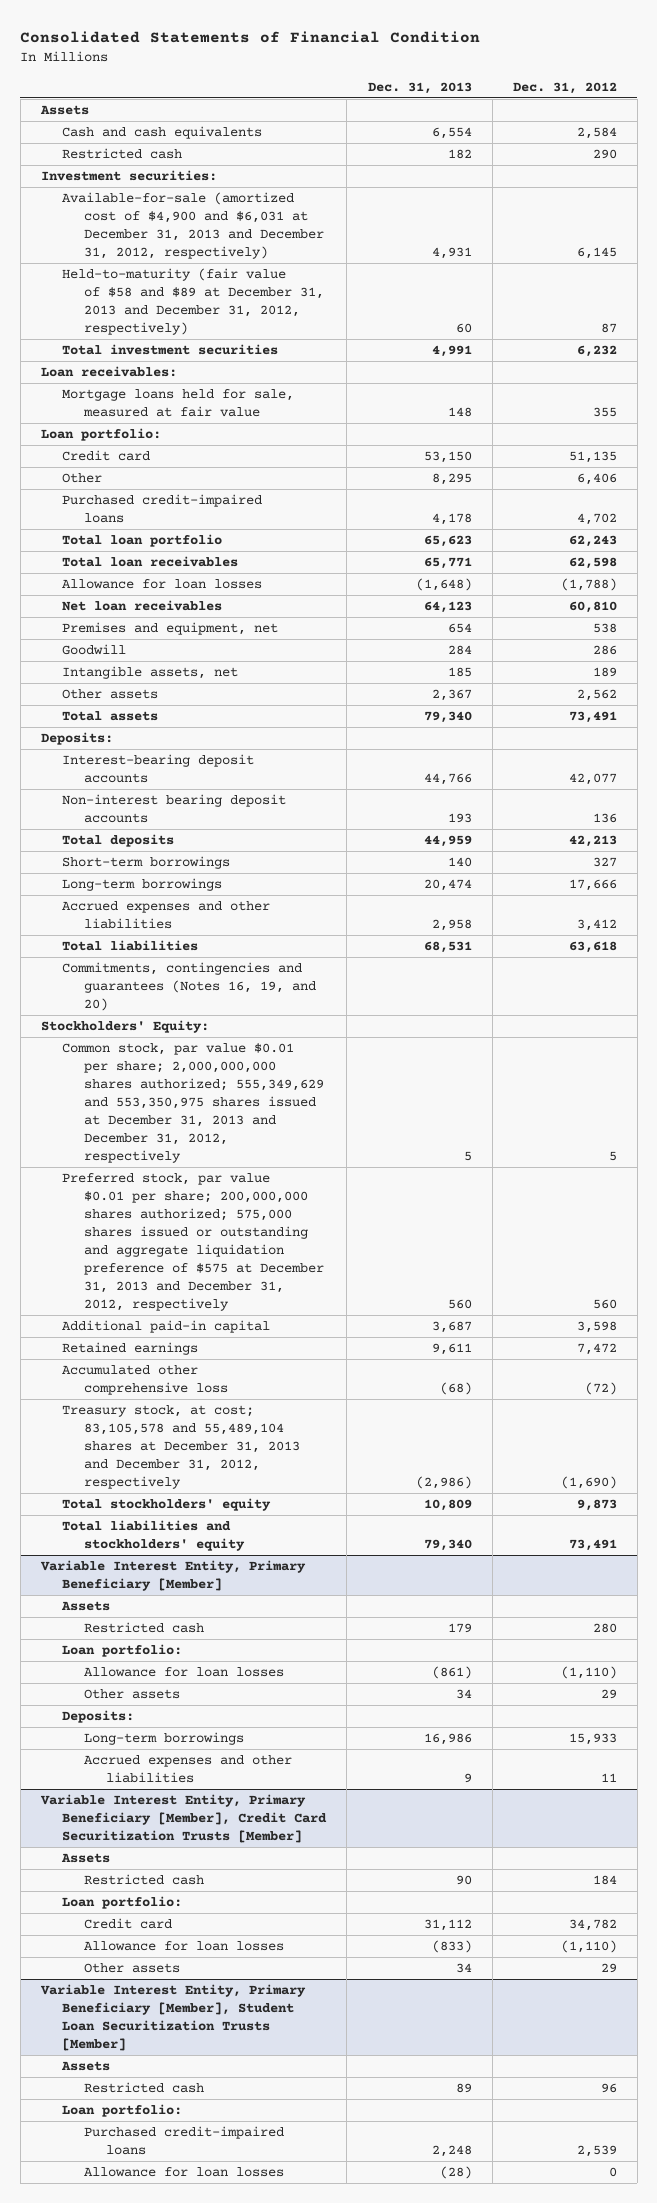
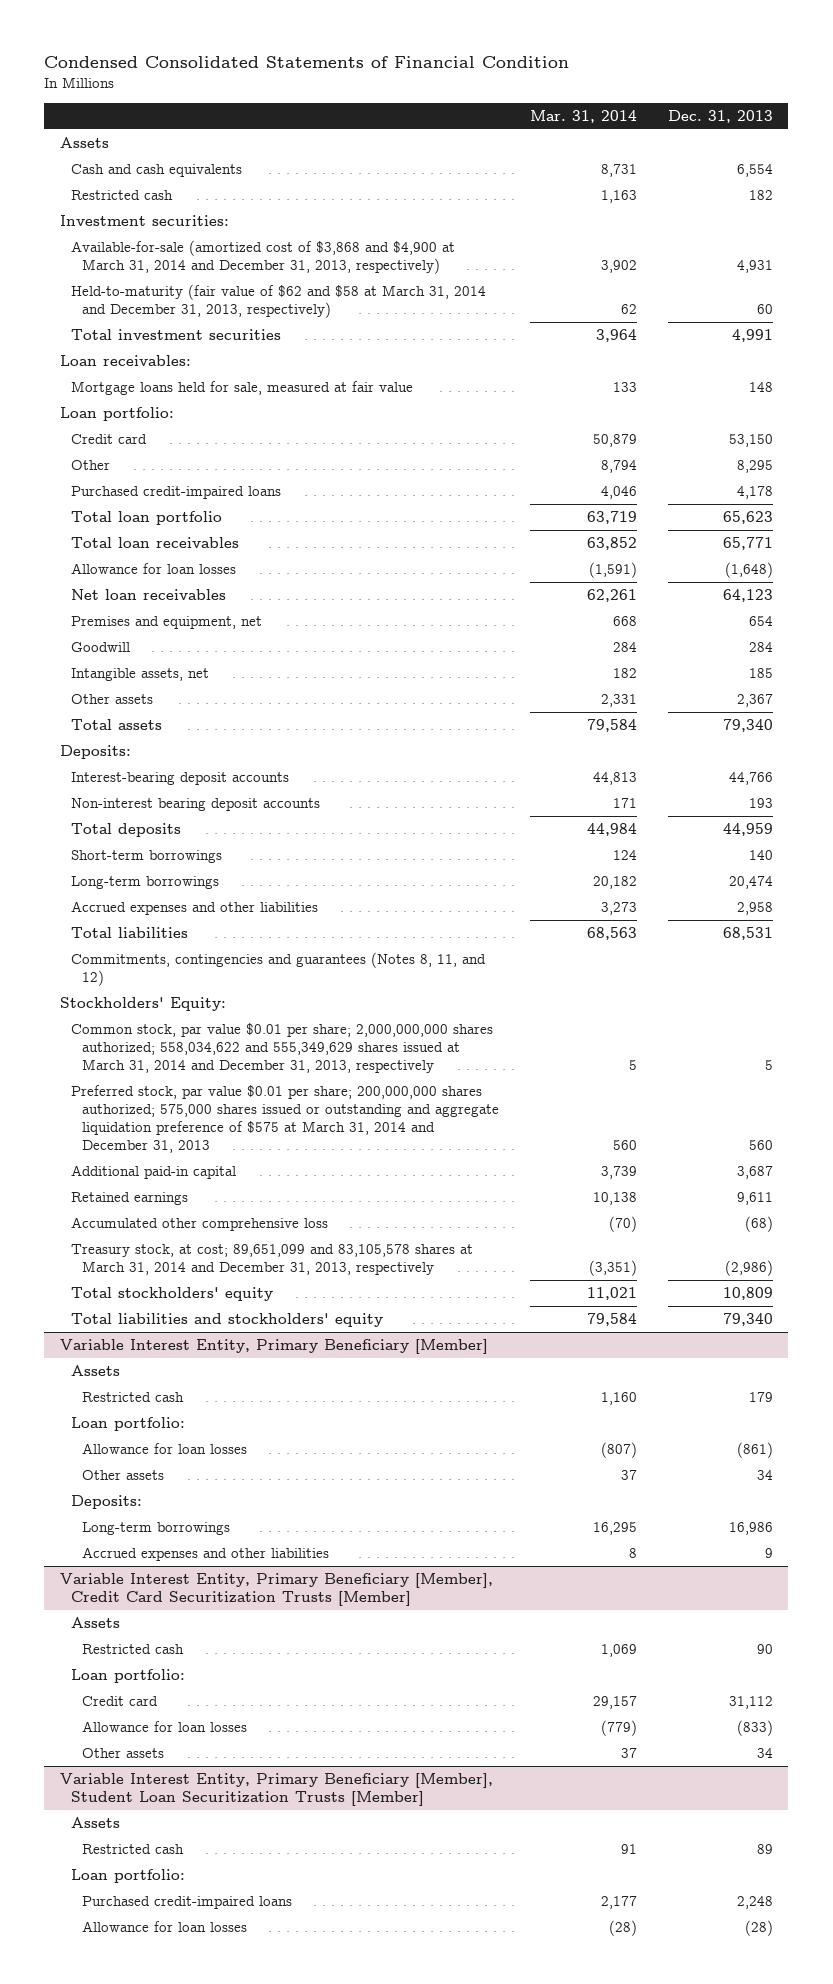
- Consolidated Statements of Financial Condition
+ Condensed Consolidated Statements of Financial Condition
- | Dec. 31, 2013 | Dec. 31, 2012
+ | Mar. 31, 2014 | Dec. 31, 2013
- Available-for-sale (amortized cost of $4,900 and $6,031 at December 31, 2013 and December 31, 2012, respectively) | 4,931 | 6,145
- Held-to-maturity (fair value of $58 and $89 at December 31, 2013 and December 31, 2012, respectively) | 60 | 87
+ Available-for-sale (amortized cost of $3,868 and $4,900 at March 31, 2014 and December 31, 2013, respectively) | 3,902 | 4,931
+ Held-to-maturity (fair value of $62 and $58 at March 31, 2014 and December 31, 2013, respectively) | 62 | 60
- Commitments, contingencies and guarantees (Notes 16, 19, and 20)
+ Commitments, contingencies and guarantees (Notes 8, 11, and 12)
- Common stock, par value $0.01 per share; 2,000,000,000 shares authorized; 555,349,629 and 553,350,975 shares issued at December 31, 2013 and December 31, 2012, respectively | 5 | 5
- Preferred stock, par value $0.01 per share; 200,000,000 shares authorized; 575,000 shares issued or outstanding and aggregate liquidation preference of $575 at December 31, 2013 and December 31, 2012, respectively | 560 | 560
+ Common stock, par value $0.01 per share; 2,000,000,000 shares authorized; 558,034,622 and 555,349,629 shares issued at March 31, 2014 and December 31, 2013, respectively | 5 | 5
+ Preferred stock, par value $0.01 per share; 200,000,000 shares authorized; 575,000 shares issued or outstanding and aggregate liquidation preference of $575 at March 31, 2014 and December 31, 2013 | 560 | 560
- Treasury stock, at cost; 83,105,578 and 55,489,104 shares at December 31, 2013 and December 31, 2012, respectively | (2,986) | (1,690)
+ Treasury stock, at cost; 89,651,099 and 83,105,578 shares at March 31, 2014 and December 31, 2013, respectively | (3,351) | (2,986)

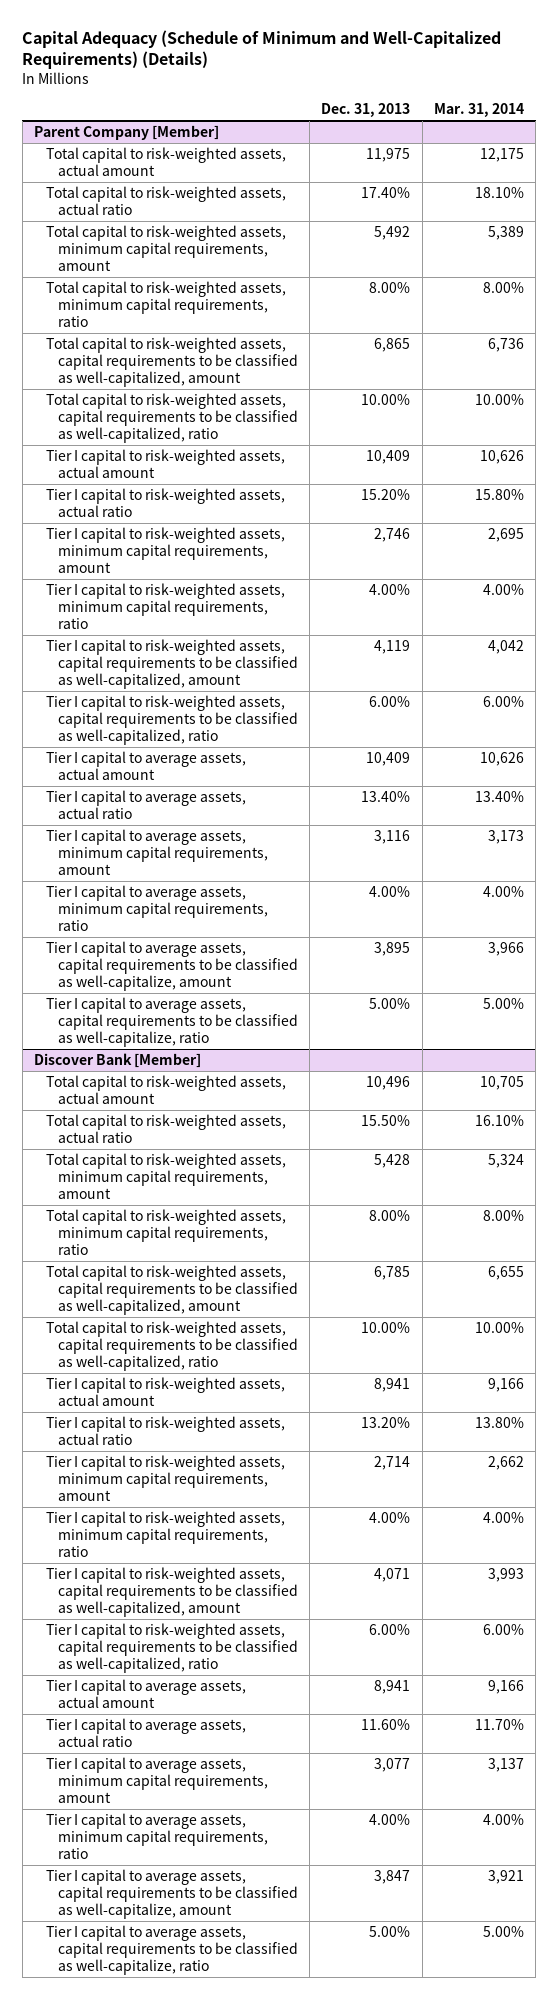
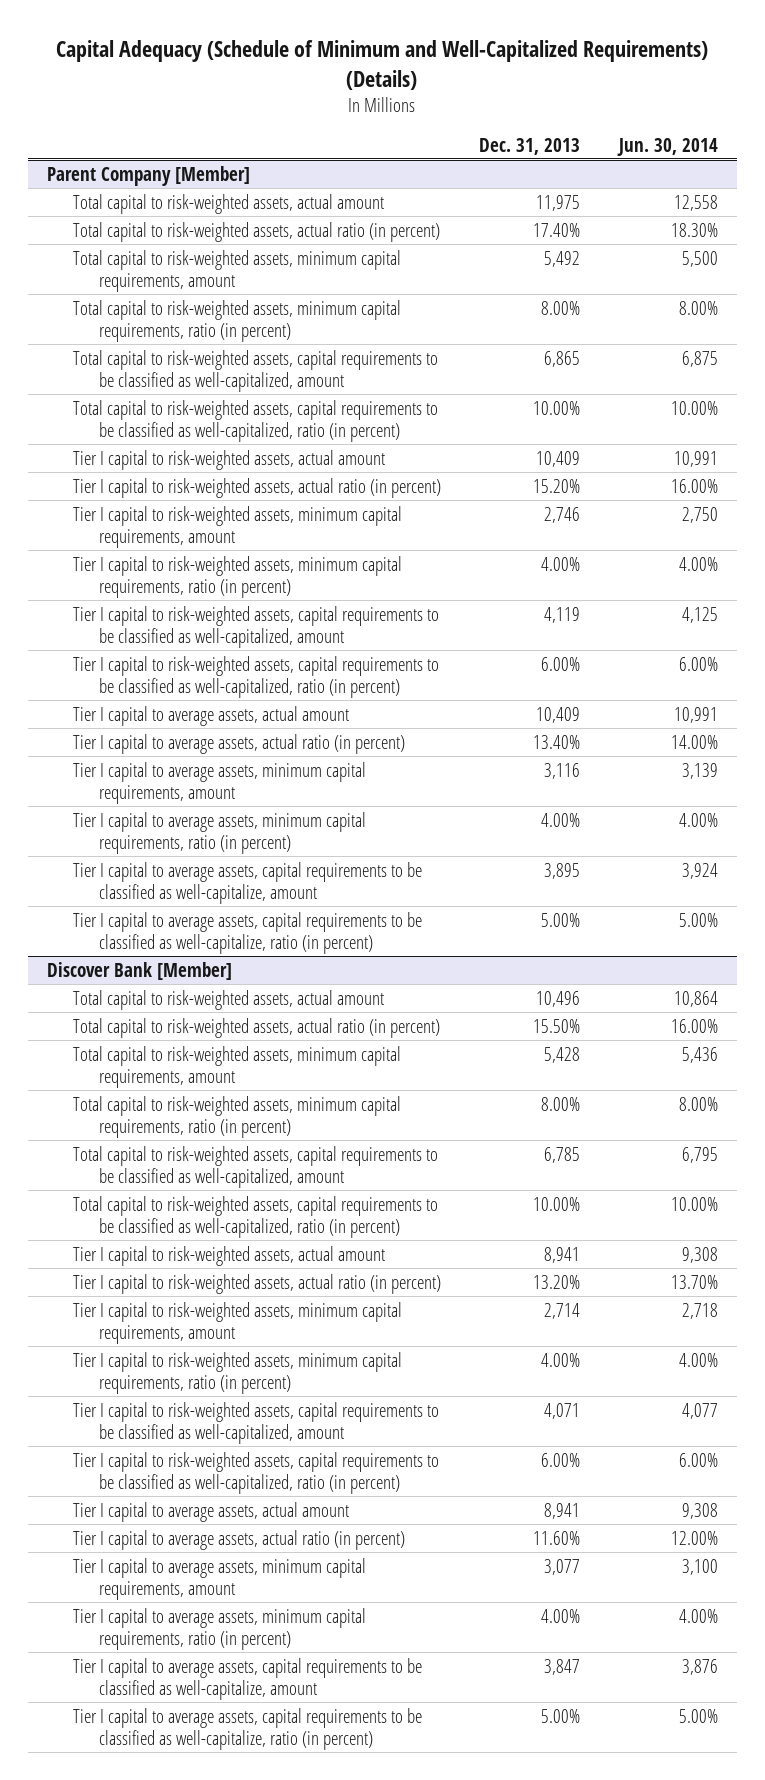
- | Dec. 31, 2013 | Mar. 31, 2014
+ | Dec. 31, 2013 | Jun. 30, 2014
@ Parent Company [Member]
- Total capital to risk-weighted assets, actual ratio | 17.40% | 18.10%
+ Total capital to risk-weighted assets, actual ratio (in percent) | 17.40% | 18.30%
- Total capital to risk-weighted assets, minimum capital requirements, ratio | 8.00% | 8.00%
+ Total capital to risk-weighted assets, minimum capital requirements, ratio (in percent) | 8.00% | 8.00%
- Total capital to risk-weighted assets, capital requirements to be classified as well-capitalized, ratio | 10.00% | 10.00%
+ Total capital to risk-weighted assets, capital requirements to be classified as well-capitalized, ratio (in percent) | 10.00% | 10.00%
- Tier I capital to risk-weighted assets, actual ratio | 15.20% | 15.80%
+ Tier I capital to risk-weighted assets, actual ratio (in percent) | 15.20% | 16.00%
- Tier I capital to risk-weighted assets, minimum capital requirements, ratio | 4.00% | 4.00%
+ Tier I capital to risk-weighted assets, minimum capital requirements, ratio (in percent) | 4.00% | 4.00%
- Tier I capital to risk-weighted assets, capital requirements to be classified as well-capitalized, ratio | 6.00% | 6.00%
+ Tier I capital to risk-weighted assets, capital requirements to be classified as well-capitalized, ratio (in percent) | 6.00% | 6.00%
- Tier I capital to average assets, actual ratio | 13.40% | 13.40%
+ Tier I capital to average assets, actual ratio (in percent) | 13.40% | 14.00%
- Tier I capital to average assets, minimum capital requirements, ratio | 4.00% | 4.00%
+ Tier I capital to average assets, minimum capital requirements, ratio (in percent) | 4.00% | 4.00%
- Tier I capital to average assets, capital requirements to be classified as well-capitalize, ratio | 5.00% | 5.00%
+ Tier I capital to average assets, capital requirements to be classified as well-capitalize, ratio (in percent) | 5.00% | 5.00%
@ Discover Bank [Member]
- Total capital to risk-weighted assets, actual ratio | 15.50% | 16.10%
+ Total capital to risk-weighted assets, actual ratio (in percent) | 15.50% | 16.00%
- Total capital to risk-weighted assets, minimum capital requirements, ratio | 8.00% | 8.00%
+ Total capital to risk-weighted assets, minimum capital requirements, ratio (in percent) | 8.00% | 8.00%
- Total capital to risk-weighted assets, capital requirements to be classified as well-capitalized, ratio | 10.00% | 10.00%
+ Total capital to risk-weighted assets, capital requirements to be classified as well-capitalized, ratio (in percent) | 10.00% | 10.00%
- Tier I capital to risk-weighted assets, actual ratio | 13.20% | 13.80%
+ Tier I capital to risk-weighted assets, actual ratio (in percent) | 13.20% | 13.70%
- Tier I capital to risk-weighted assets, minimum capital requirements, ratio | 4.00% | 4.00%
+ Tier I capital to risk-weighted assets, minimum capital requirements, ratio (in percent) | 4.00% | 4.00%
- Tier I capital to risk-weighted assets, capital requirements to be classified as well-capitalized, ratio | 6.00% | 6.00%
+ Tier I capital to risk-weighted assets, capital requirements to be classified as well-capitalized, ratio (in percent) | 6.00% | 6.00%
- Tier I capital to average assets, actual ratio | 11.60% | 11.70%
+ Tier I capital to average assets, actual ratio (in percent) | 11.60% | 12.00%
- Tier I capital to average assets, minimum capital requirements, ratio | 4.00% | 4.00%
+ Tier I capital to average assets, minimum capital requirements, ratio (in percent) | 4.00% | 4.00%
- Tier I capital to average assets, capital requirements to be classified as well-capitalize, ratio | 5.00% | 5.00%
+ Tier I capital to average assets, capital requirements to be classified as well-capitalize, ratio (in percent) | 5.00% | 5.00%

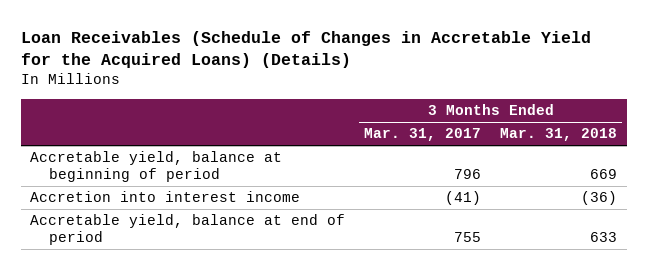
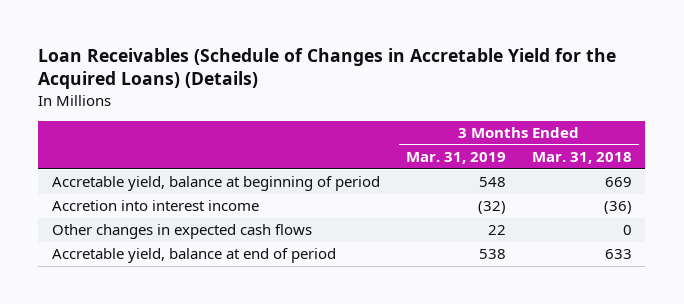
- | 3 Months Ended Mar. 31, 2017 | 3 Months Ended Mar. 31, 2018
+ | 3 Months Ended Mar. 31, 2019 | 3 Months Ended Mar. 31, 2018
+ Other changes in expected cash flows | 22 | 0

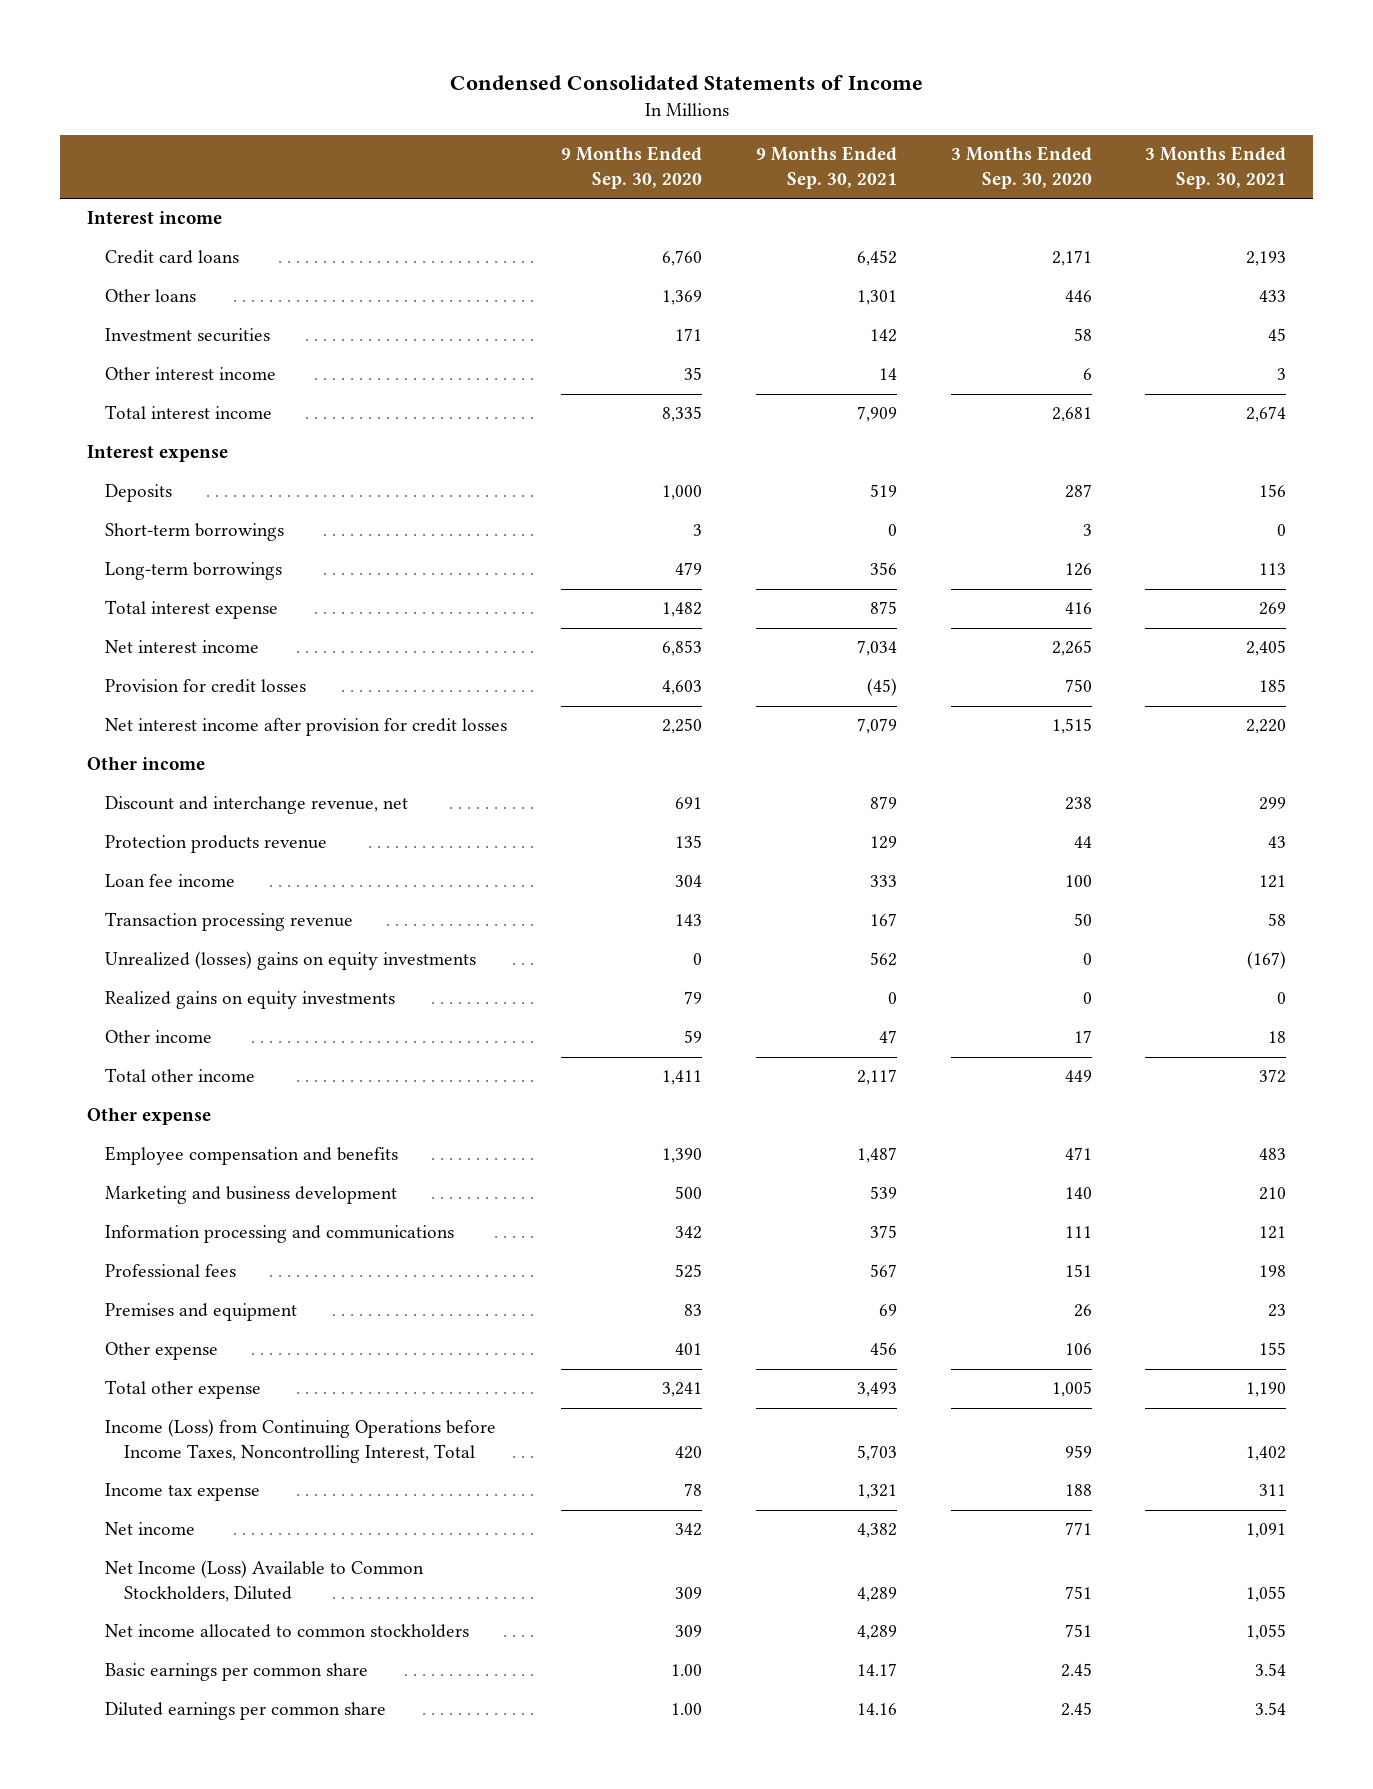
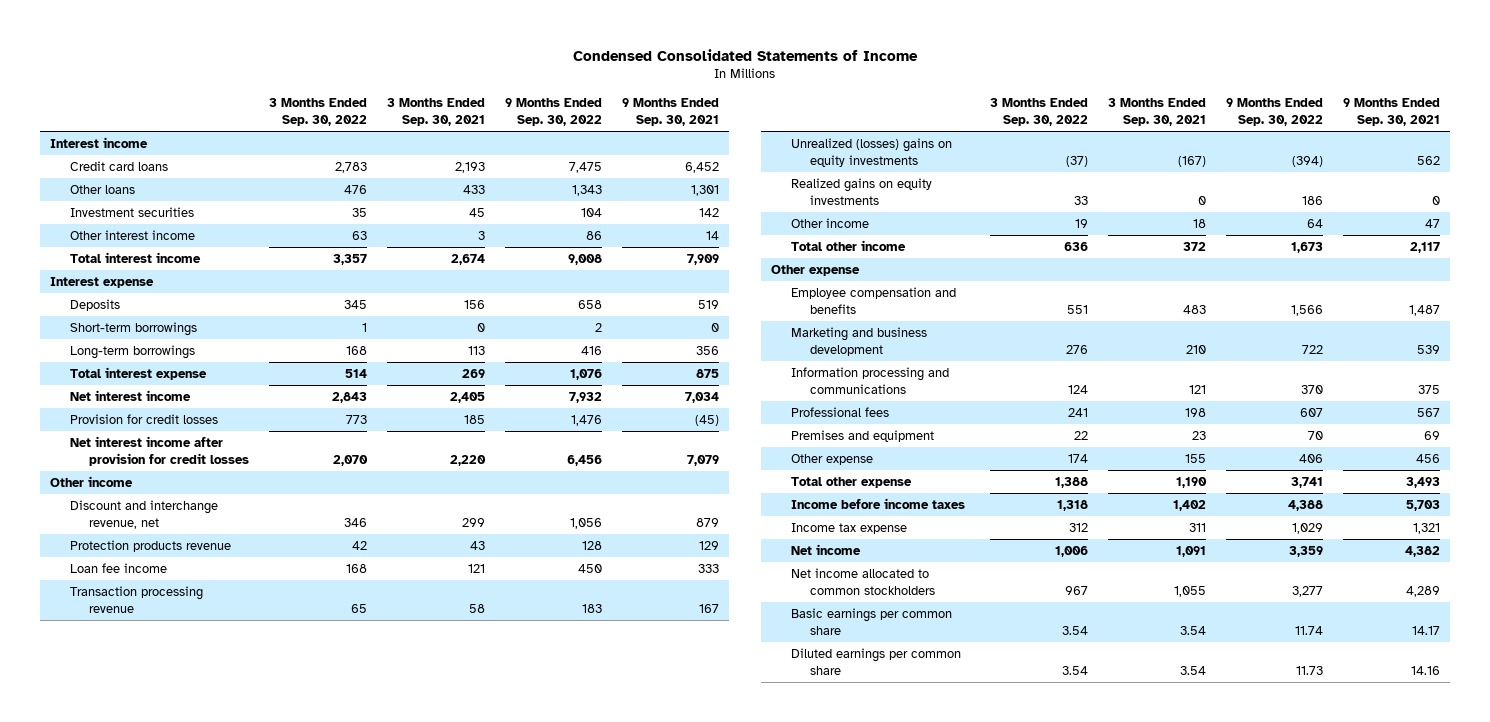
- | 9 Months Ended Sep. 30, 2020 | 9 Months Ended Sep. 30, 2021 | 3 Months Ended Sep. 30, 2020 | 3 Months Ended Sep. 30, 2021
+ | 3 Months Ended Sep. 30, 2022 | 3 Months Ended Sep. 30, 2021 | 9 Months Ended Sep. 30, 2022 | 9 Months Ended Sep. 30, 2021
- Income (Loss) from Continuing Operations before Income Taxes, Noncontrolling Interest, Total | 420 | 5,703 | 959 | 1,402
+ Income before income taxes | 1,318 | 1,402 | 4,388 | 5,703
- Net Income (Loss) Available to Common Stockholders, Diluted | 309 | 4,289 | 751 | 1,055

